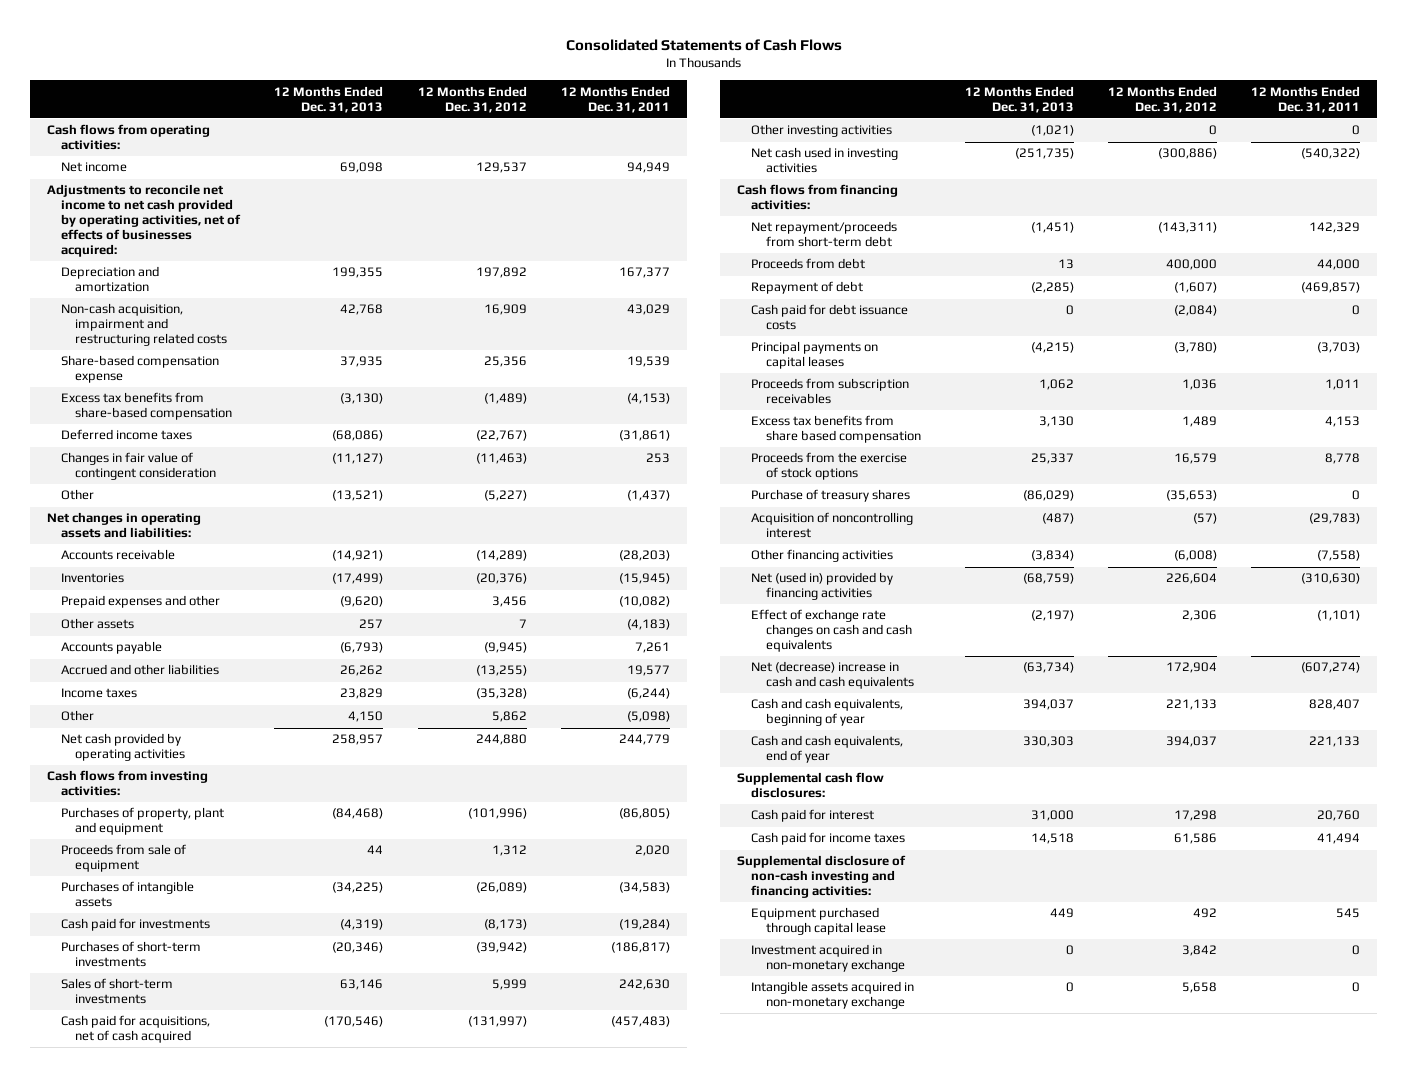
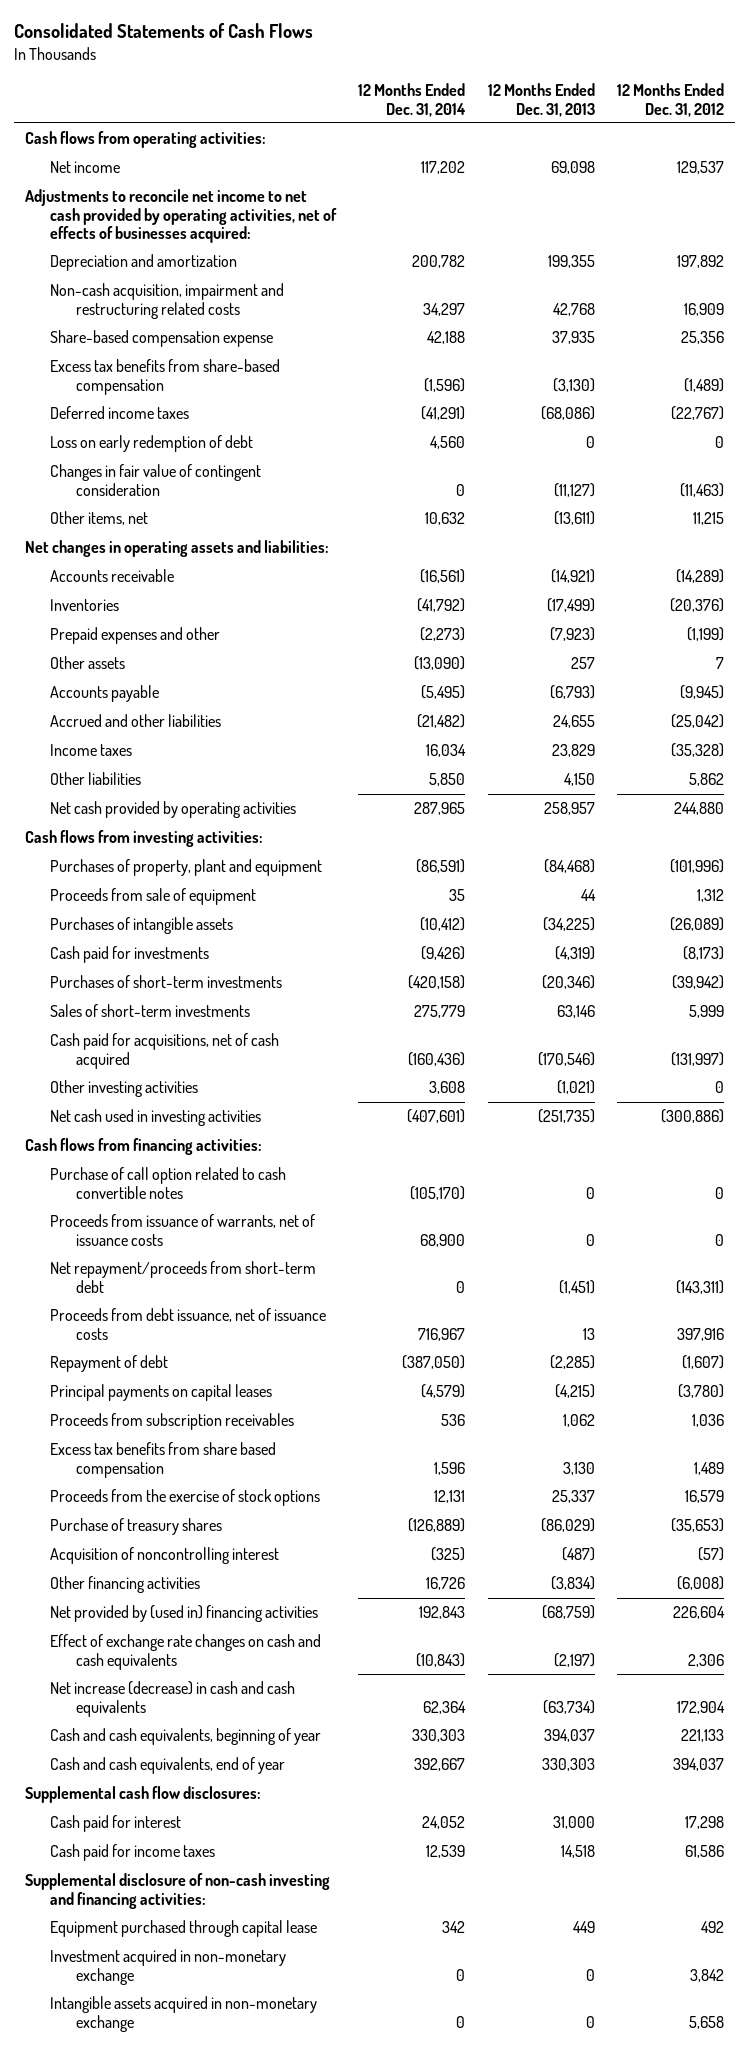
- | 12 Months Ended Dec. 31, 2013 | 12 Months Ended Dec. 31, 2012 | 12 Months Ended Dec. 31, 2011
+ | 12 Months Ended Dec. 31, 2014 | 12 Months Ended Dec. 31, 2013 | 12 Months Ended Dec. 31, 2012
+ Loss on early redemption of debt | 4,560 | 0 | 0
- Other | (13,521) | (5,227) | (1,437)
+ Other items, net | 10,632 | (13,611) | 11,215
- Prepaid expenses and other | (9,620) | 3,456 | (10,082)
+ Prepaid expenses and other | (2,273) | (7,923) | (1,199)
- Accrued and other liabilities | 26,262 | (13,255) | 19,577
+ Accrued and other liabilities | (21,482) | 24,655 | (25,042)
- Other | 4,150 | 5,862 | (5,098)
+ Other liabilities | 5,850 | 4,150 | 5,862
+ Purchase of call option related to cash convertible notes | (105,170) | 0 | 0
+ Proceeds from issuance of warrants, net of issuance costs | 68,900 | 0 | 0
- Proceeds from debt | 13 | 400,000 | 44,000
+ Proceeds from debt issuance, net of issuance costs | 716,967 | 13 | 397,916
- Cash paid for debt issuance costs | 0 | (2,084) | 0
- Net (used in) provided by financing activities | (68,759) | 226,604 | (310,630)
+ Net provided by (used in) financing activities | 192,843 | (68,759) | 226,604
- Net (decrease) increase in cash and cash equivalents | (63,734) | 172,904 | (607,274)
+ Net increase (decrease) in cash and cash equivalents | 62,364 | (63,734) | 172,904

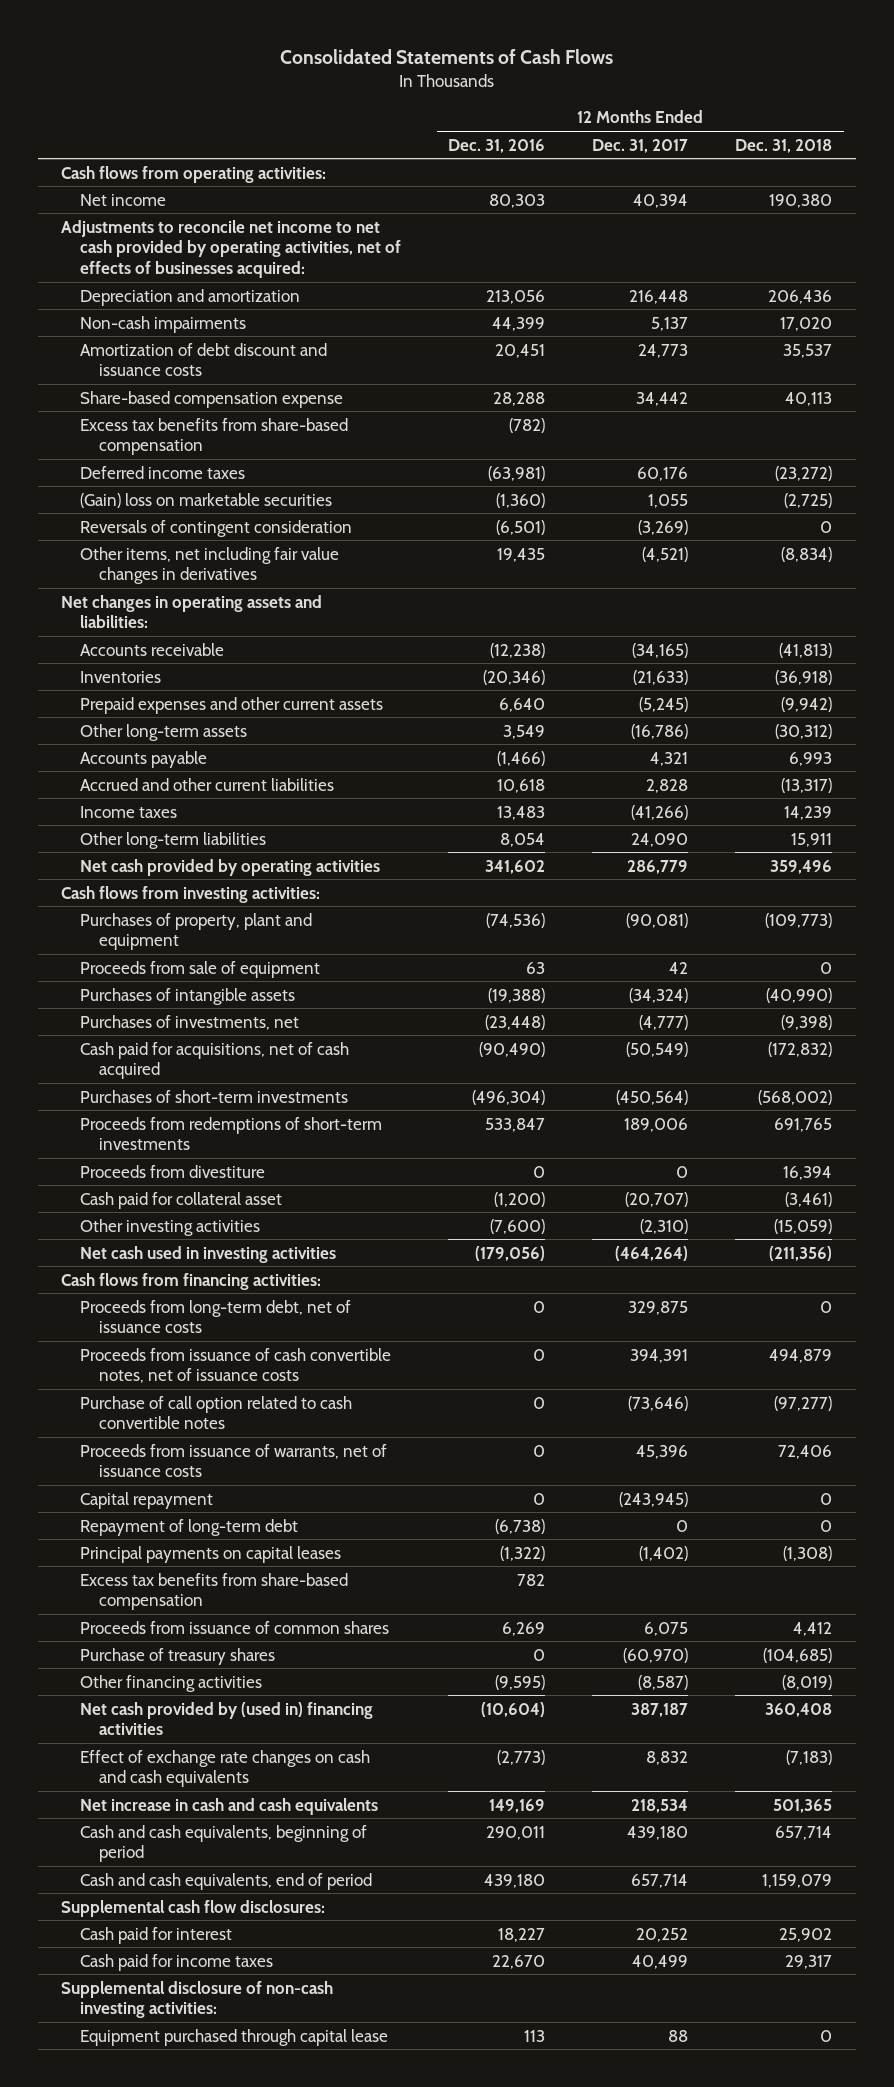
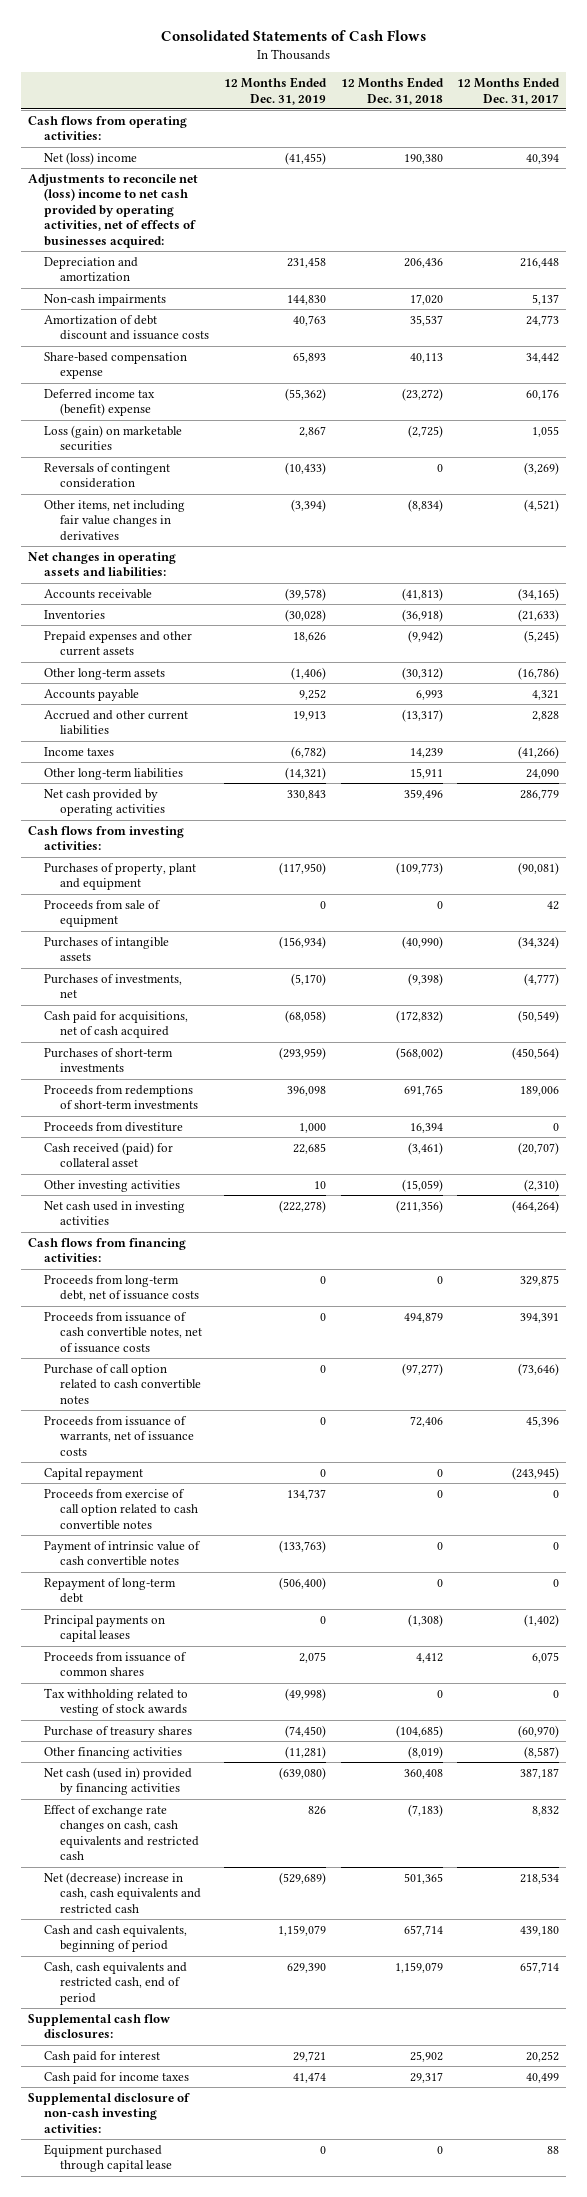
- | 12 Months Ended Dec. 31, 2016 | 12 Months Ended Dec. 31, 2017 | 12 Months Ended Dec. 31, 2018
+ | 12 Months Ended Dec. 31, 2019 | 12 Months Ended Dec. 31, 2018 | 12 Months Ended Dec. 31, 2017
- Net income | 80,303 | 40,394 | 190,380
- Adjustments to reconcile net income to net cash provided by operating activities, net of effects of businesses acquired:
+ Net (loss) income | (41,455) | 190,380 | 40,394
+ Adjustments to reconcile net (loss) income to net cash provided by operating activities, net of effects of businesses acquired:
- Excess tax benefits from share-based compensation | (782) | |
- Deferred income taxes | (63,981) | 60,176 | (23,272)
- (Gain) loss on marketable securities | (1,360) | 1,055 | (2,725)
+ Deferred income tax (benefit) expense | (55,362) | (23,272) | 60,176
+ Loss (gain) on marketable securities | 2,867 | (2,725) | 1,055
- Cash paid for collateral asset | (1,200) | (20,707) | (3,461)
+ Cash received (paid) for collateral asset | 22,685 | (3,461) | (20,707)
+ Proceeds from exercise of call option related to cash convertible notes | 134,737 | 0 | 0
+ Payment of intrinsic value of cash convertible notes | (133,763) | 0 | 0
- Excess tax benefits from share-based compensation | 782 | |
+ Tax withholding related to vesting of stock awards | (49,998) | 0 | 0
- Net cash provided by (used in) financing activities | (10,604) | 387,187 | 360,408
- Effect of exchange rate changes on cash and cash equivalents | (2,773) | 8,832 | (7,183)
- Net increase in cash and cash equivalents | 149,169 | 218,534 | 501,365
+ Net cash (used in) provided by financing activities | (639,080) | 360,408 | 387,187
+ Effect of exchange rate changes on cash, cash equivalents and restricted cash | 826 | (7,183) | 8,832
+ Net (decrease) increase in cash, cash equivalents and restricted cash | (529,689) | 501,365 | 218,534
- Cash and cash equivalents, end of period | 439,180 | 657,714 | 1,159,079
+ Cash, cash equivalents and restricted cash, end of period | 629,390 | 1,159,079 | 657,714

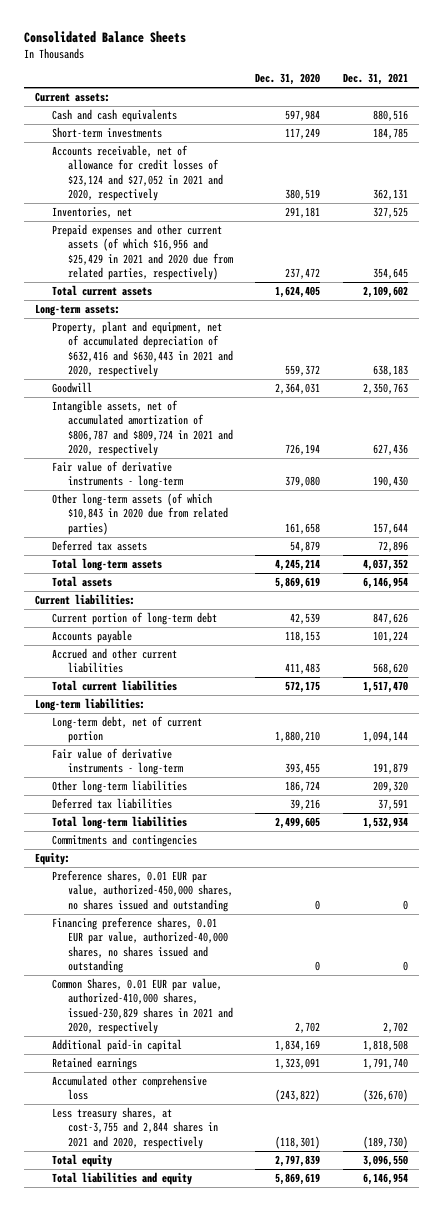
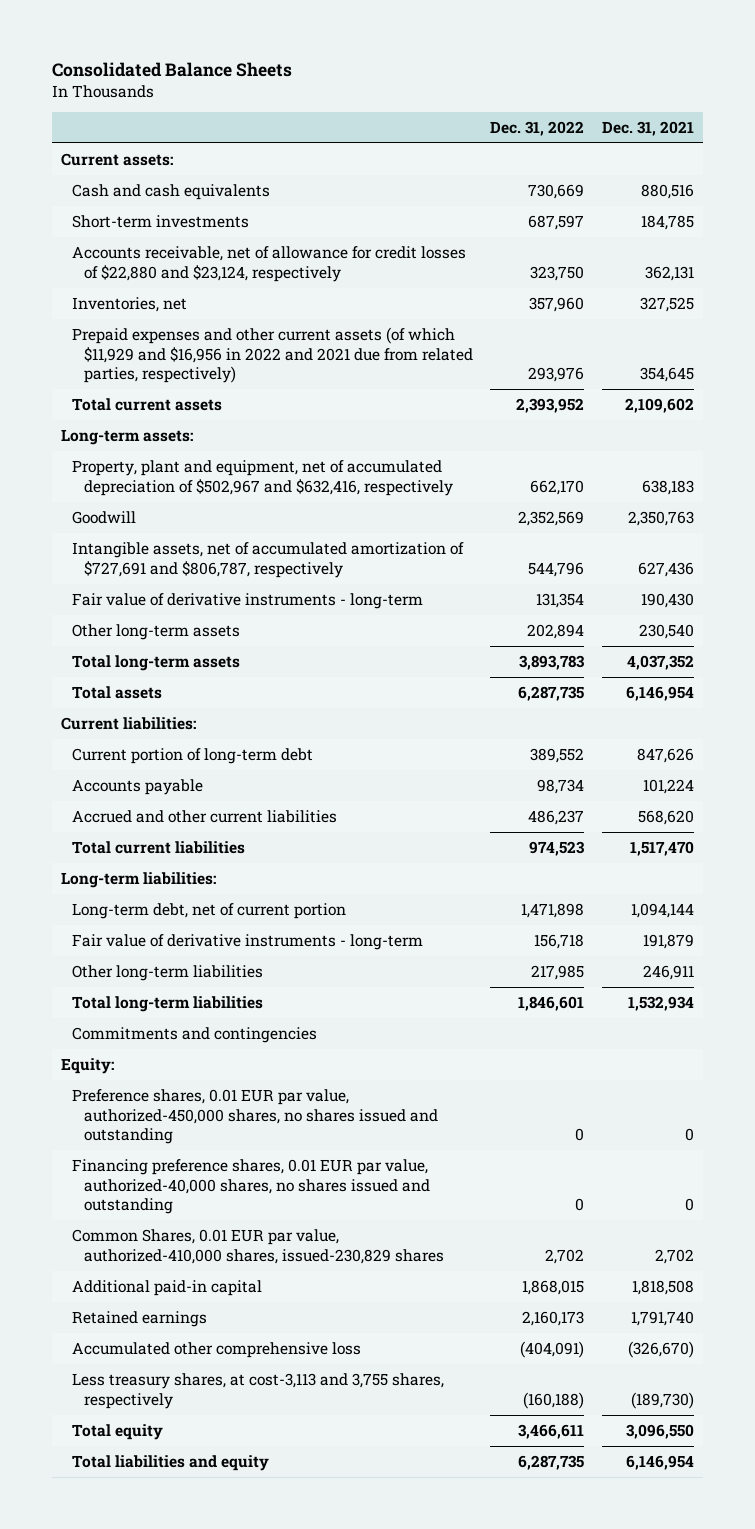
- | Dec. 31, 2020 | Dec. 31, 2021
+ | Dec. 31, 2022 | Dec. 31, 2021
- Accounts receivable, net of allowance for credit losses of $23,124 and $27,052 in 2021 and 2020, respectively | 380,519 | 362,131
+ Accounts receivable, net of allowance for credit losses of $22,880 and $23,124, respectively | 323,750 | 362,131
- Prepaid expenses and other current assets (of which $16,956 and $25,429 in 2021 and 2020 due from related parties, respectively) | 237,472 | 354,645
+ Prepaid expenses and other current assets (of which $11,929 and $16,956 in 2022 and 2021 due from related parties, respectively) | 293,976 | 354,645
- Property, plant and equipment, net of accumulated depreciation of $632,416 and $630,443 in 2021 and 2020, respectively | 559,372 | 638,183
+ Property, plant and equipment, net of accumulated depreciation of $502,967 and $632,416, respectively | 662,170 | 638,183
- Intangible assets, net of accumulated amortization of $806,787 and $809,724 in 2021 and 2020, respectively | 726,194 | 627,436
+ Intangible assets, net of accumulated amortization of $727,691 and $806,787, respectively | 544,796 | 627,436
- Other long-term assets (of which $10,843 in 2020 due from related parties) | 161,658 | 157,644
- Deferred tax assets | 54,879 | 72,896
+ Other long-term assets | 202,894 | 230,540
- Other long-term liabilities | 186,724 | 209,320
- Deferred tax liabilities | 39,216 | 37,591
+ Other long-term liabilities | 217,985 | 246,911
- Common Shares, 0.01 EUR par value, authorized-410,000 shares, issued-230,829 shares in 2021 and 2020, respectively | 2,702 | 2,702
+ Common Shares, 0.01 EUR par value, authorized-410,000 shares, issued-230,829 shares | 2,702 | 2,702
- Less treasury shares, at cost-3,755 and 2,844 shares in 2021 and 2020, respectively | (118,301) | (189,730)
+ Less treasury shares, at cost-3,113 and 3,755 shares, respectively | (160,188) | (189,730)

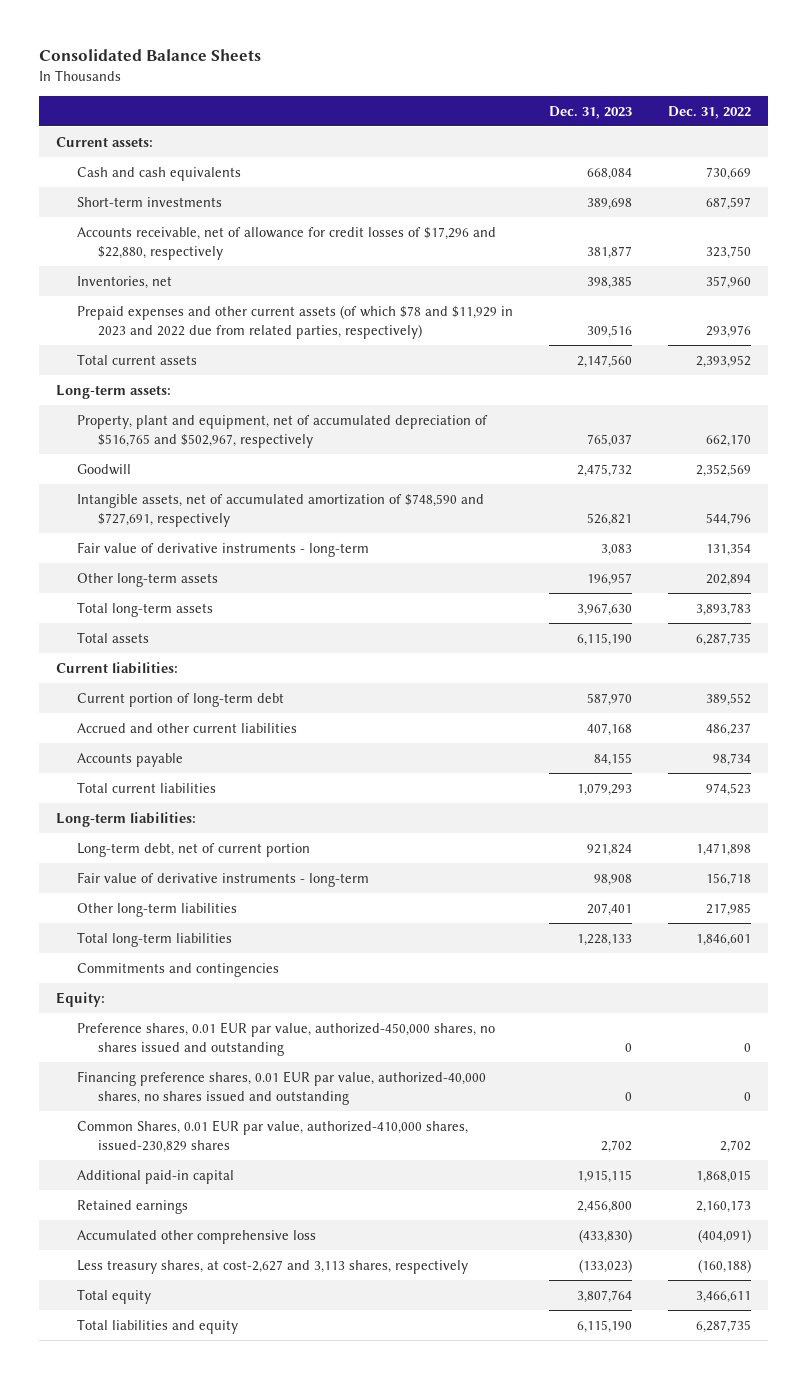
- | Dec. 31, 2022 | Dec. 31, 2021
+ | Dec. 31, 2023 | Dec. 31, 2022
- Accounts receivable, net of allowance for credit losses of $22,880 and $23,124, respectively | 323,750 | 362,131
+ Accounts receivable, net of allowance for credit losses of $17,296 and $22,880, respectively | 381,877 | 323,750
- Prepaid expenses and other current assets (of which $11,929 and $16,956 in 2022 and 2021 due from related parties, respectively) | 293,976 | 354,645
+ Prepaid expenses and other current assets (of which $78 and $11,929 in 2023 and 2022 due from related parties, respectively) | 309,516 | 293,976
- Property, plant and equipment, net of accumulated depreciation of $502,967 and $632,416, respectively | 662,170 | 638,183
+ Property, plant and equipment, net of accumulated depreciation of $516,765 and $502,967, respectively | 765,037 | 662,170
- Intangible assets, net of accumulated amortization of $727,691 and $806,787, respectively | 544,796 | 627,436
+ Intangible assets, net of accumulated amortization of $748,590 and $727,691, respectively | 526,821 | 544,796
moved down: Accounts payable | 84,155 | 98,734
- Less treasury shares, at cost-3,113 and 3,755 shares, respectively | (160,188) | (189,730)
+ Less treasury shares, at cost-2,627 and 3,113 shares, respectively | (133,023) | (160,188)

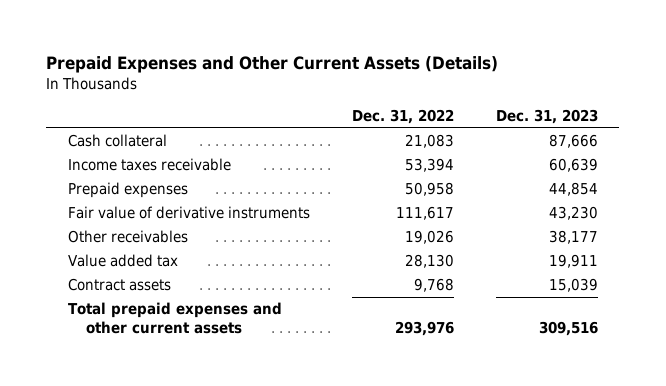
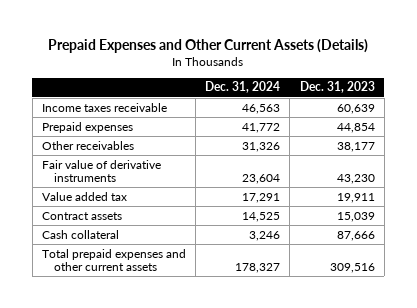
- | Dec. 31, 2022 | Dec. 31, 2023
+ | Dec. 31, 2024 | Dec. 31, 2023
moved down: Fair value of derivative instruments | 23,604 | 43,230
moved down: Cash collateral | 3,246 | 87,666

